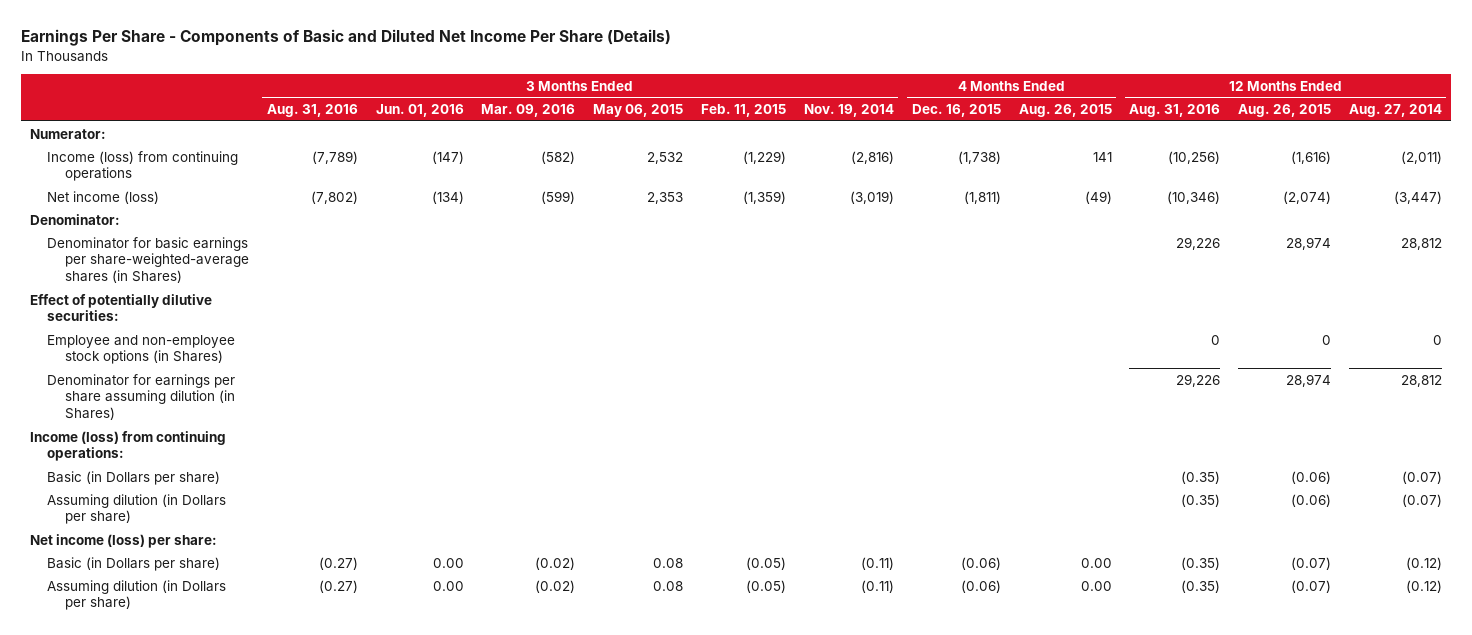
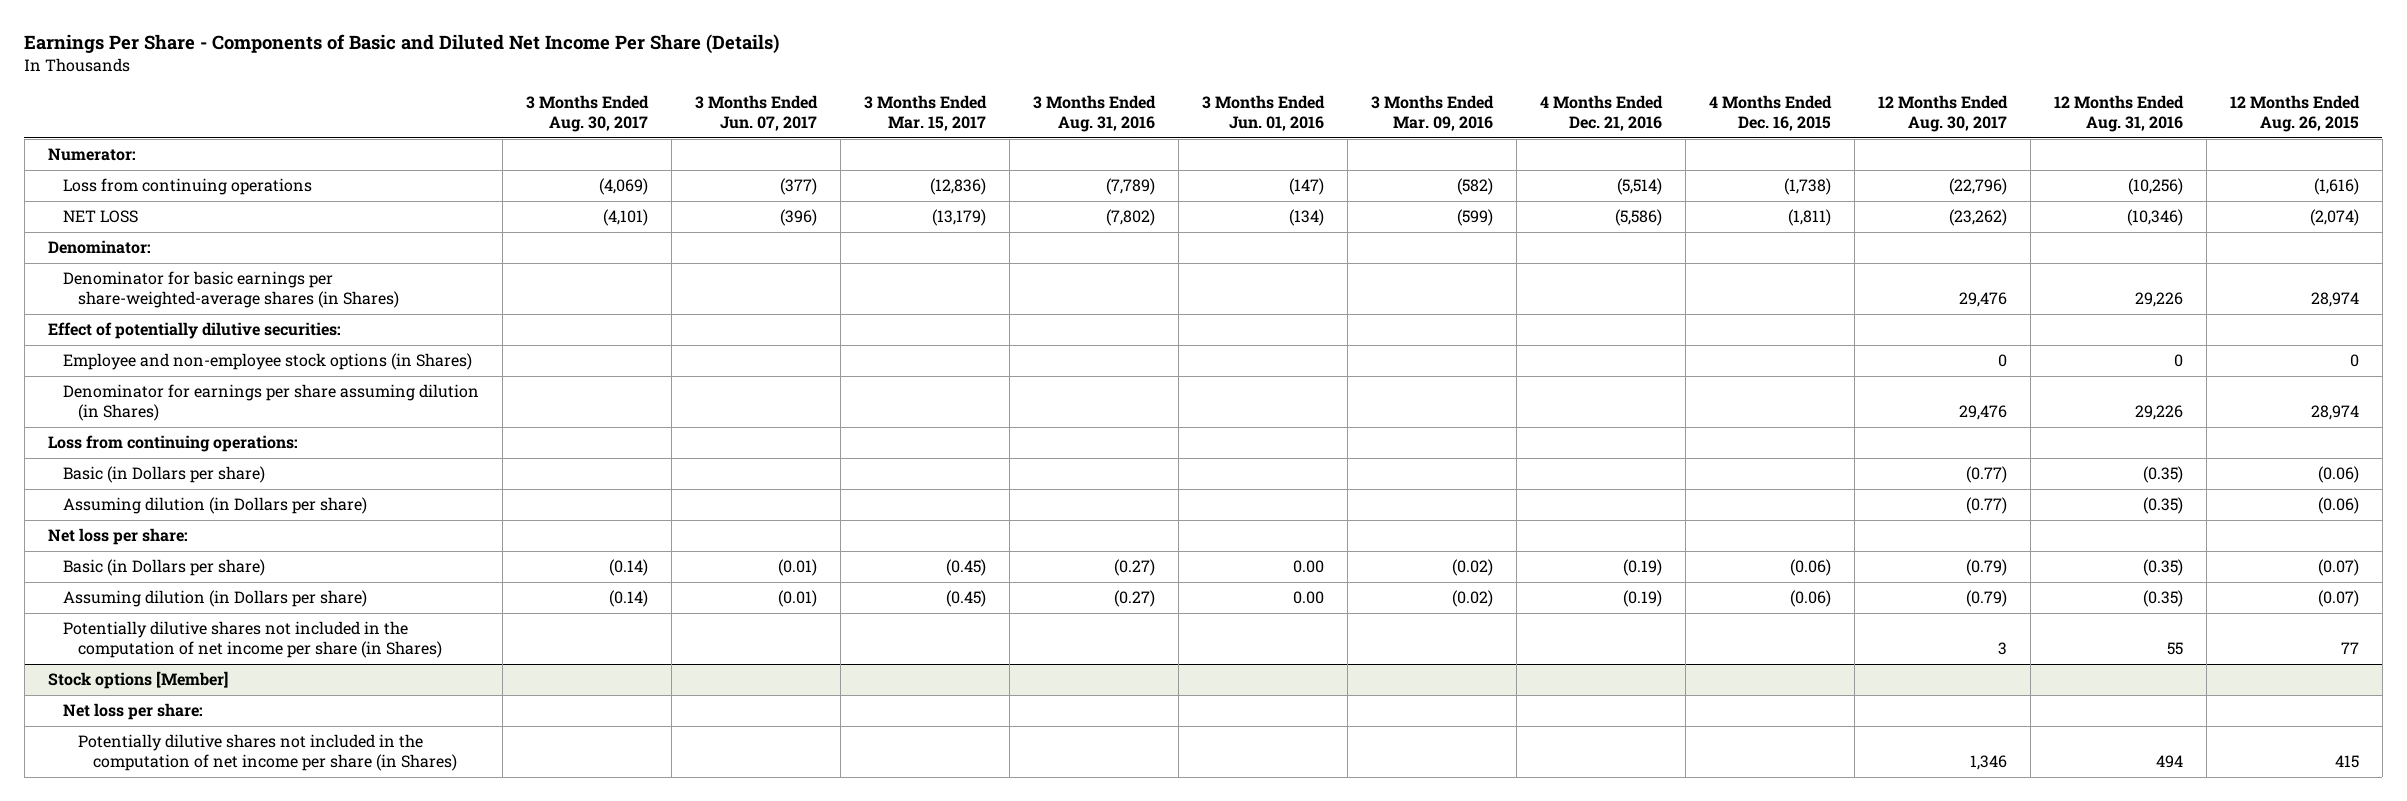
- | 3 Months Ended Aug. 31, 2016 | 3 Months Ended Jun. 01, 2016 | 3 Months Ended Mar. 09, 2016 | 3 Months Ended May 06, 2015 | 3 Months Ended Feb. 11, 2015 | 3 Months Ended Nov. 19, 2014 | 4 Months Ended Dec. 16, 2015 | 4 Months Ended Aug. 26, 2015 | 12 Months Ended Aug. 31, 2016 | 12 Months Ended Aug. 26, 2015 | 12 Months Ended Aug. 27, 2014
+ | 3 Months Ended Aug. 30, 2017 | 3 Months Ended Jun. 07, 2017 | 3 Months Ended Mar. 15, 2017 | 3 Months Ended Aug. 31, 2016 | 3 Months Ended Jun. 01, 2016 | 3 Months Ended Mar. 09, 2016 | 4 Months Ended Dec. 21, 2016 | 4 Months Ended Dec. 16, 2015 | 12 Months Ended Aug. 30, 2017 | 12 Months Ended Aug. 31, 2016 | 12 Months Ended Aug. 26, 2015
- Income (loss) from continuing operations | (7,789) | (147) | (582) | 2,532 | (1,229) | (2,816) | (1,738) | 141 | (10,256) | (1,616) | (2,011)
- Net income (loss) | (7,802) | (134) | (599) | 2,353 | (1,359) | (3,019) | (1,811) | (49) | (10,346) | (2,074) | (3,447)
+ Loss from continuing operations | (4,069) | (377) | (12,836) | (7,789) | (147) | (582) | (5,514) | (1,738) | (22,796) | (10,256) | (1,616)
+ NET LOSS | (4,101) | (396) | (13,179) | (7,802) | (134) | (599) | (5,586) | (1,811) | (23,262) | (10,346) | (2,074)
- Income (loss) from continuing operations:
+ Loss from continuing operations:
- Net income (loss) per share:
+ Net loss per share:
+ Potentially dilutive shares not included in the computation of net income per share (in Shares) | | | | | | | | | 3 | 55 | 77
+ Stock options [Member]
+ Net loss per share:
+ Potentially dilutive shares not included in the computation of net income per share (in Shares) | | | | | | | | | 1,346 | 494 | 415

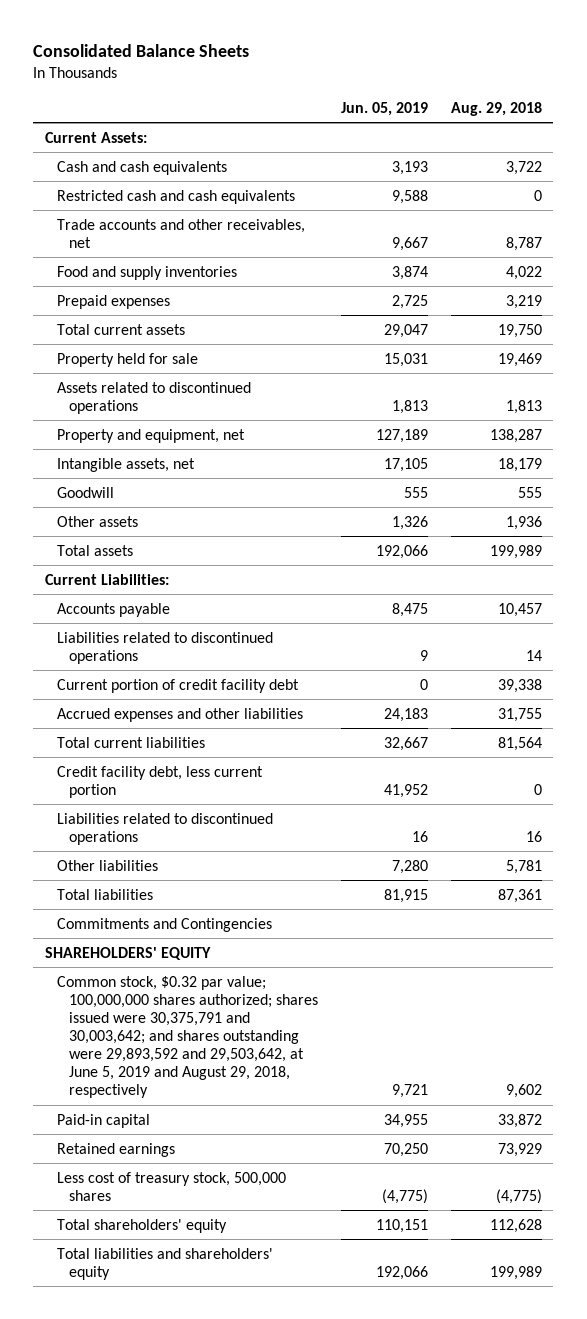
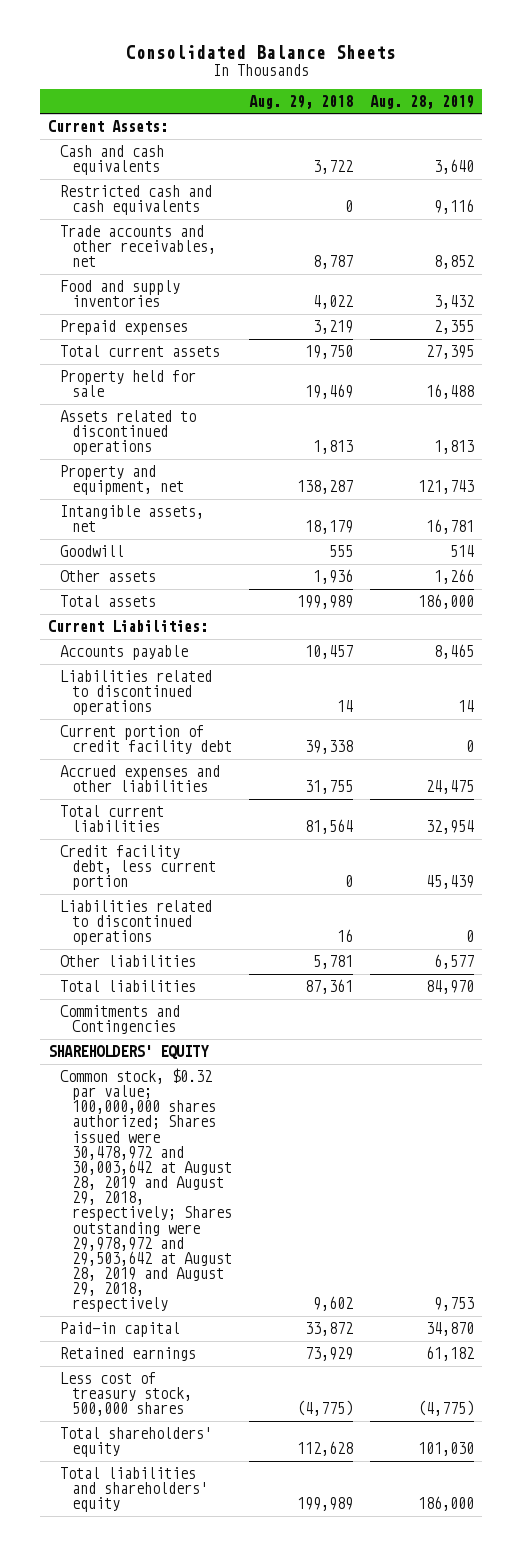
- | Jun. 05, 2019 | Aug. 29, 2018
+ | Aug. 29, 2018 | Aug. 28, 2019
- Common stock, $0.32 par value; 100,000,000 shares authorized; shares issued were 30,375,791 and 30,003,642; and shares outstanding were 29,893,592 and 29,503,642, at June 5, 2019 and August 29, 2018, respectively | 9,721 | 9,602
+ Common stock, $0.32 par value; 100,000,000 shares authorized; Shares issued were 30,478,972 and 30,003,642 at August 28, 2019 and August 29, 2018, respectively; Shares outstanding were 29,978,972 and 29,503,642 at August 28, 2019 and August 29, 2018, respectively | 9,602 | 9,753

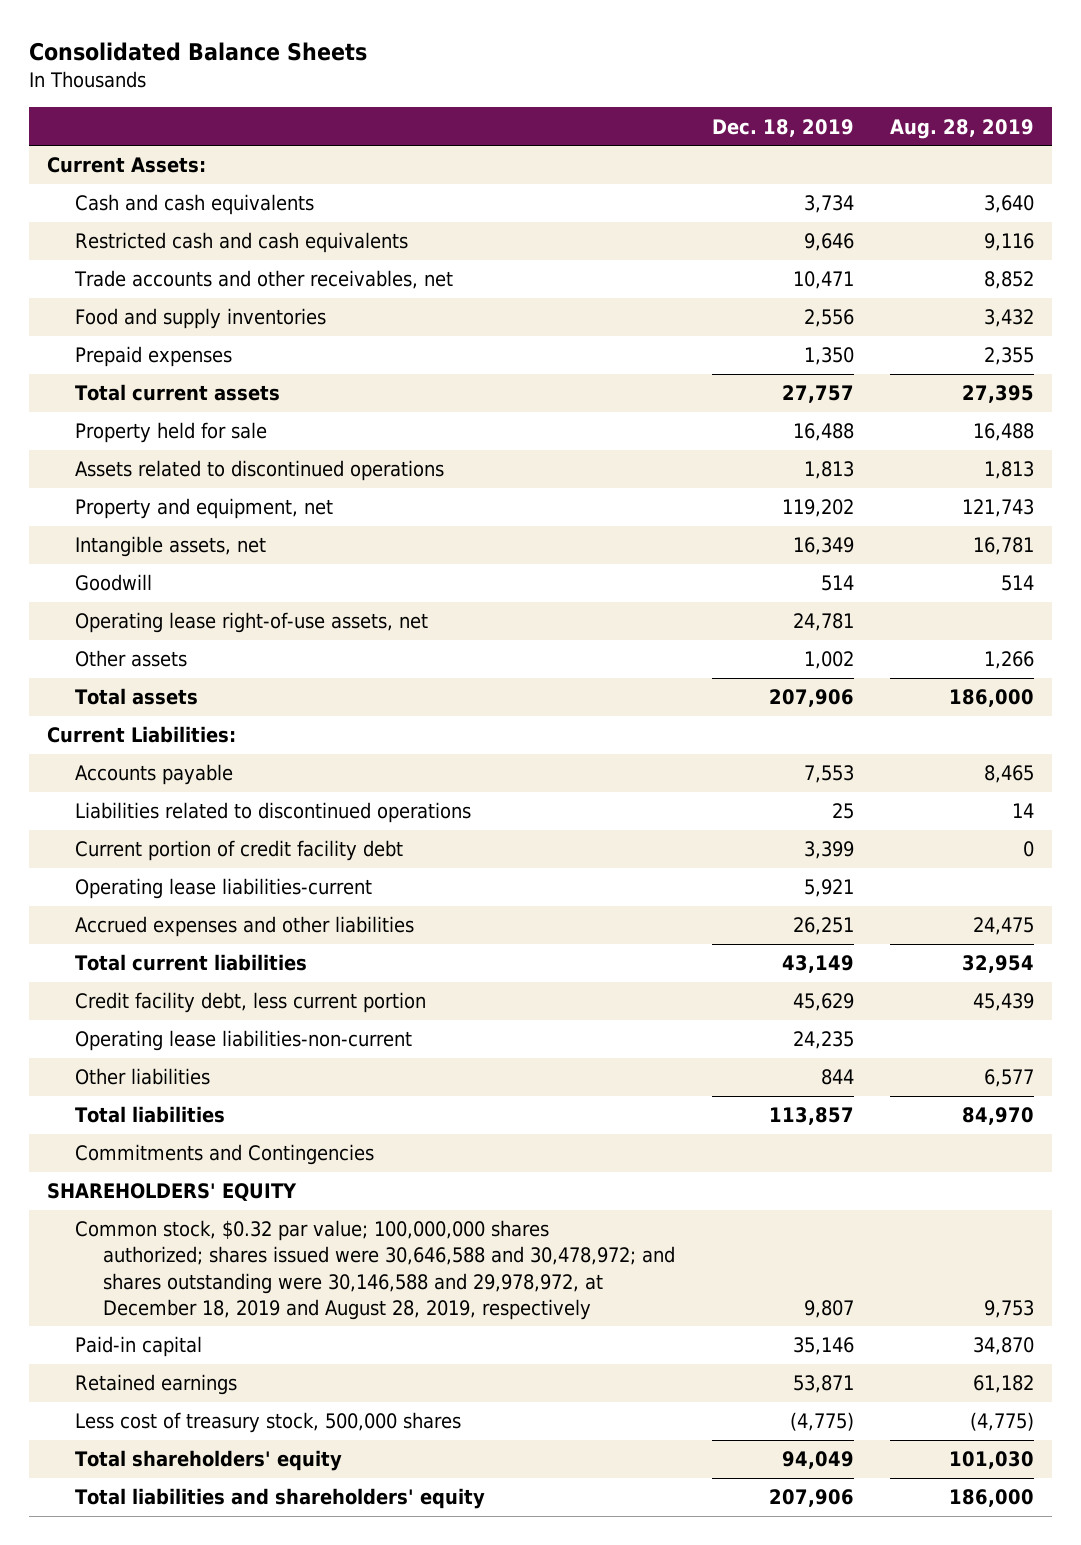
- | Aug. 29, 2018 | Aug. 28, 2019
+ | Dec. 18, 2019 | Aug. 28, 2019
+ Operating lease right-of-use assets, net | 24,781 |
+ Operating lease liabilities-current | 5,921 |
- Liabilities related to discontinued operations | 16 | 0
+ Operating lease liabilities-non-current | 24,235 |
- Common stock, $0.32 par value; 100,000,000 shares authorized; Shares issued were 30,478,972 and 30,003,642 at August 28, 2019 and August 29, 2018, respectively; Shares outstanding were 29,978,972 and 29,503,642 at August 28, 2019 and August 29, 2018, respectively | 9,602 | 9,753
+ Common stock, $0.32 par value; 100,000,000 shares authorized; shares issued were 30,646,588 and 30,478,972; and shares outstanding were 30,146,588 and 29,978,972, at December 18, 2019 and August 28, 2019, respectively | 9,807 | 9,753

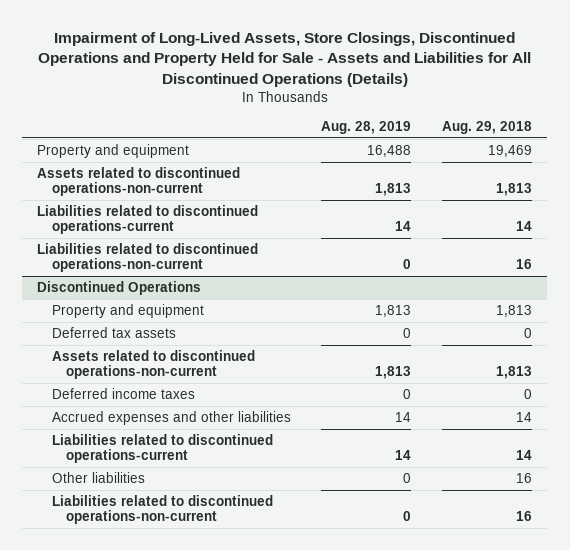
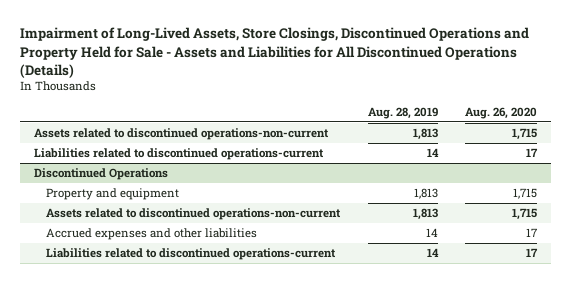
- | Aug. 28, 2019 | Aug. 29, 2018
+ | Aug. 28, 2019 | Aug. 26, 2020
- Property and equipment | 16,488 | 19,469
- Liabilities related to discontinued operations-non-current | 0 | 16
@ Discontinued Operations
- Deferred tax assets | 0 | 0
- Deferred income taxes | 0 | 0
- Other liabilities | 0 | 16
- Liabilities related to discontinued operations-non-current | 0 | 16

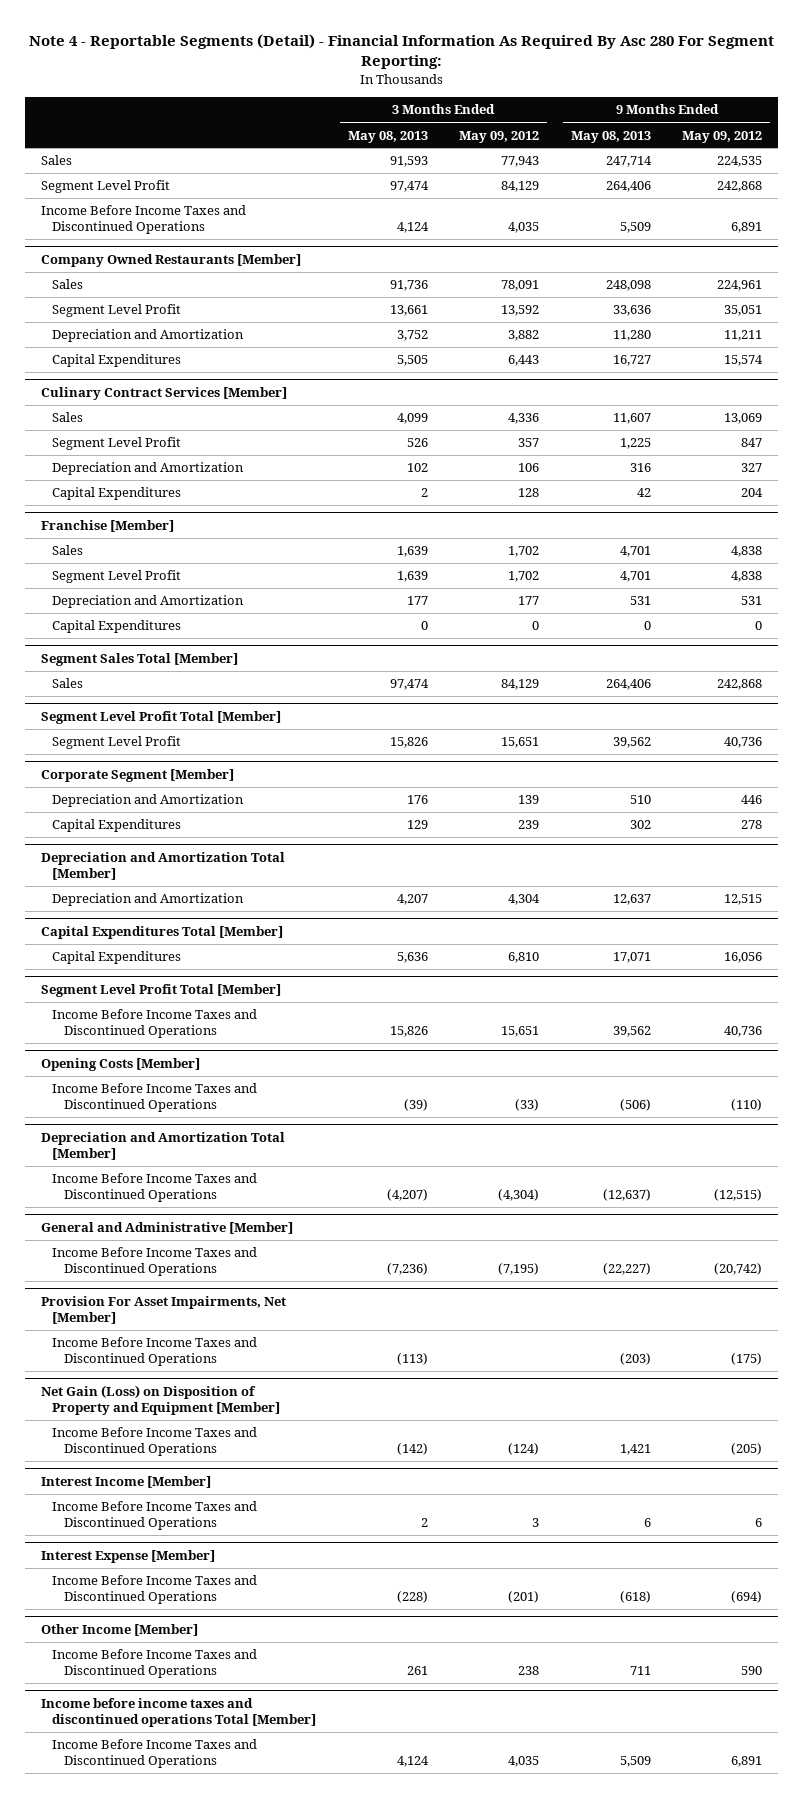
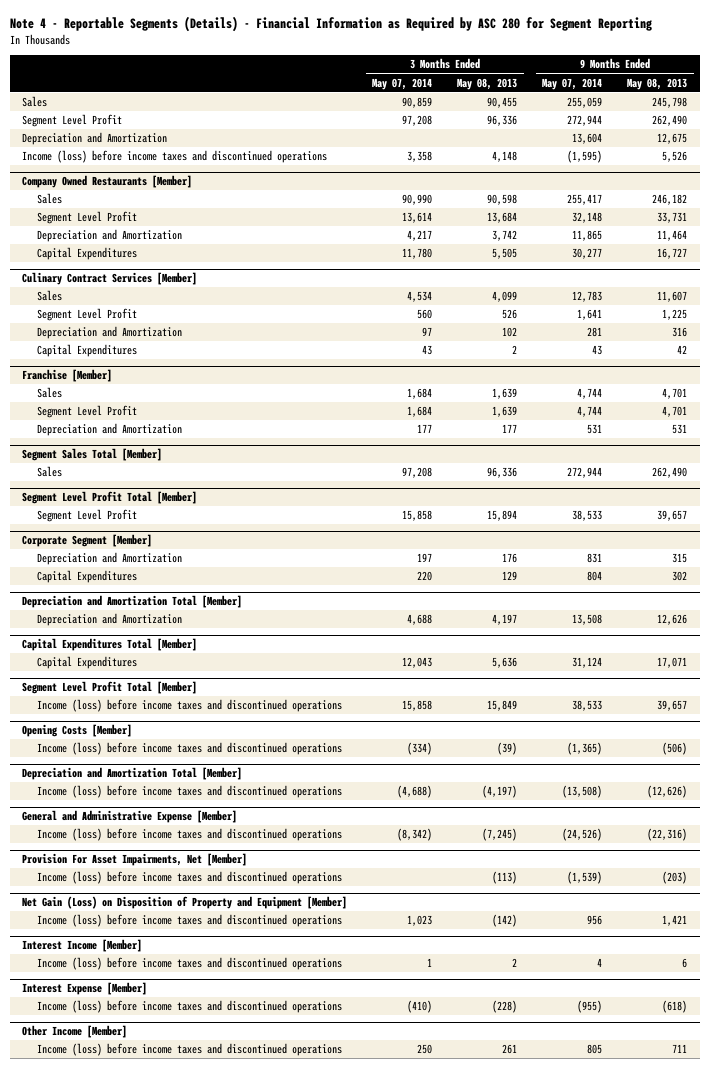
- Note 4 - Reportable Segments (Detail) - Financial Information As Required By Asc 280 For Segment Reporting:
+ Note 4 - Reportable Segments (Details) - Financial Information as Required by ASC 280 for Segment Reporting
- | 3 Months Ended May 08, 2013 | 3 Months Ended May 09, 2012 | 9 Months Ended May 08, 2013 | 9 Months Ended May 09, 2012
+ | 3 Months Ended May 07, 2014 | 3 Months Ended May 08, 2013 | 9 Months Ended May 07, 2014 | 9 Months Ended May 08, 2013
- Sales | 91,593 | 77,943 | 247,714 | 224,535
- Segment Level Profit | 97,474 | 84,129 | 264,406 | 242,868
- Income Before Income Taxes and Discontinued Operations | 4,124 | 4,035 | 5,509 | 6,891
+ Sales | 90,859 | 90,455 | 255,059 | 245,798
+ Segment Level Profit | 97,208 | 96,336 | 272,944 | 262,490
+ Depreciation and Amortization | | | 13,604 | 12,675
+ Income (loss) before income taxes and discontinued operations | 3,358 | 4,148 | (1,595) | 5,526
@ Company Owned Restaurants [Member]
- Sales | 91,736 | 78,091 | 248,098 | 224,961
- Segment Level Profit | 13,661 | 13,592 | 33,636 | 35,051
- Depreciation and Amortization | 3,752 | 3,882 | 11,280 | 11,211
+ Sales | 90,990 | 90,598 | 255,417 | 246,182
+ Segment Level Profit | 13,614 | 13,684 | 32,148 | 33,731
+ Depreciation and Amortization | 4,217 | 3,742 | 11,865 | 11,464
@ Franchise [Member]
- Capital Expenditures | 0 | 0 | 0 | 0
@ Segment Sales Total [Member]
- Sales | 97,474 | 84,129 | 264,406 | 242,868
+ Sales | 97,208 | 96,336 | 272,944 | 262,490
@ Segment Level Profit Total [Member]
- Segment Level Profit | 15,826 | 15,651 | 39,562 | 40,736
+ Segment Level Profit | 15,858 | 15,894 | 38,533 | 39,657
@ Corporate Segment [Member]
- Depreciation and Amortization | 176 | 139 | 510 | 446
+ Depreciation and Amortization | 197 | 176 | 831 | 315
@ Depreciation and Amortization Total [Member]
- Depreciation and Amortization | 4,207 | 4,304 | 12,637 | 12,515
+ Depreciation and Amortization | 4,688 | 4,197 | 13,508 | 12,626
@ Segment Level Profit Total [Member]
- Income Before Income Taxes and Discontinued Operations | 15,826 | 15,651 | 39,562 | 40,736
+ Income (loss) before income taxes and discontinued operations | 15,858 | 15,849 | 38,533 | 39,657
@ Opening Costs [Member]
- Income Before Income Taxes and Discontinued Operations | (39) | (33) | (506) | (110)
+ Income (loss) before income taxes and discontinued operations | (334) | (39) | (1,365) | (506)
@ Depreciation and Amortization Total [Member]
- Income Before Income Taxes and Discontinued Operations | (4,207) | (4,304) | (12,637) | (12,515)
- General and Administrative [Member]
- Income Before Income Taxes and Discontinued Operations | (7,236) | (7,195) | (22,227) | (20,742)
@ Depreciation and Amortization Total [Member]
+ Income (loss) before income taxes and discontinued operations | (4,688) | (4,197) | (13,508) | (12,626)
+ General and Administrative Expense [Member]
+ Income (loss) before income taxes and discontinued operations | (8,342) | (7,245) | (24,526) | (22,316)
@ Provision For Asset Impairments, Net [Member]
- Income Before Income Taxes and Discontinued Operations | (113) | | (203) | (175)
+ Income (loss) before income taxes and discontinued operations | | (113) | (1,539) | (203)
@ Net Gain (Loss) on Disposition of Property and Equipment [Member]
- Income Before Income Taxes and Discontinued Operations | (142) | (124) | 1,421 | (205)
+ Income (loss) before income taxes and discontinued operations | 1,023 | (142) | 956 | 1,421
@ Interest Income [Member]
- Income Before Income Taxes and Discontinued Operations | 2 | 3 | 6 | 6
+ Income (loss) before income taxes and discontinued operations | 1 | 2 | 4 | 6
@ Interest Expense [Member]
- Income Before Income Taxes and Discontinued Operations | (228) | (201) | (618) | (694)
+ Income (loss) before income taxes and discontinued operations | (410) | (228) | (955) | (618)
@ Other Income [Member]
- Income Before Income Taxes and Discontinued Operations | 261 | 238 | 711 | 590
- Income before income taxes and discontinued operations Total [Member]
- Income Before Income Taxes and Discontinued Operations | 4,124 | 4,035 | 5,509 | 6,891
@ Other Income [Member]
+ Income (loss) before income taxes and discontinued operations | 250 | 261 | 805 | 711

